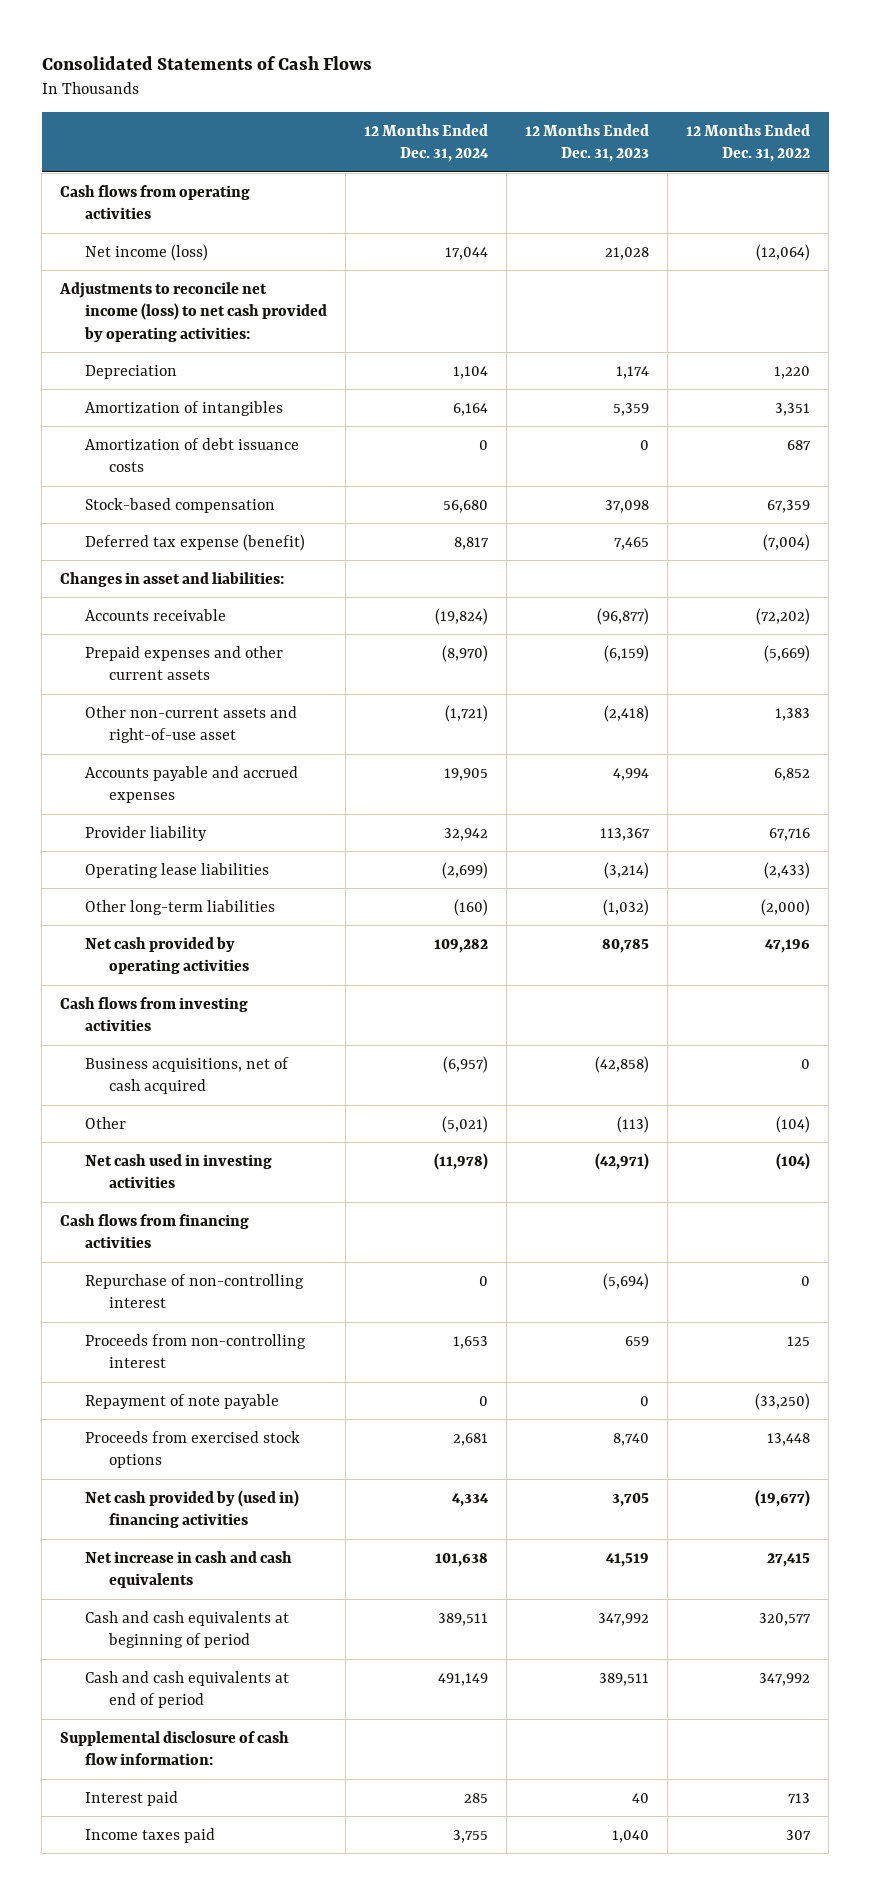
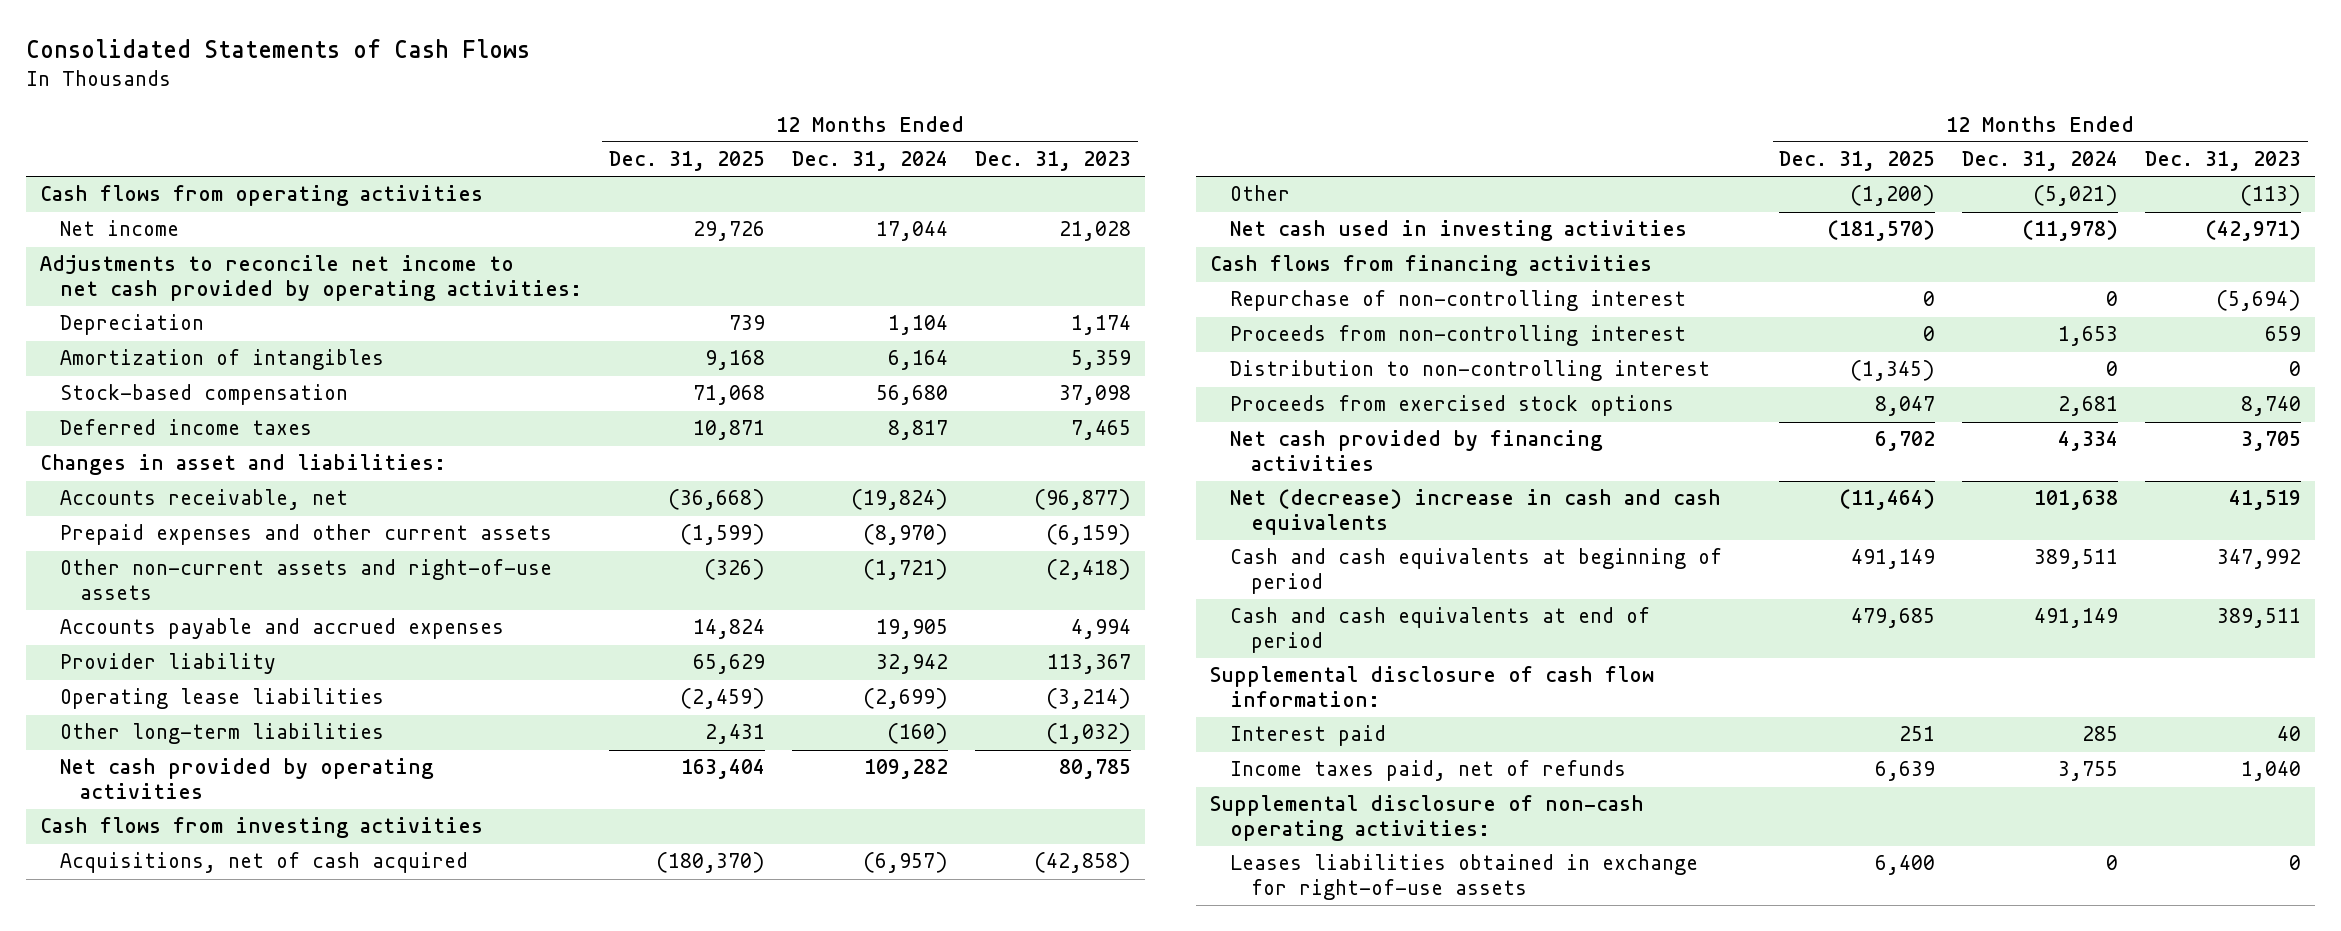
- | 12 Months Ended Dec. 31, 2024 | 12 Months Ended Dec. 31, 2023 | 12 Months Ended Dec. 31, 2022
+ | 12 Months Ended Dec. 31, 2025 | 12 Months Ended Dec. 31, 2024 | 12 Months Ended Dec. 31, 2023
- Net income (loss) | 17,044 | 21,028 | (12,064)
- Adjustments to reconcile net income (loss) to net cash provided by operating activities:
+ Net income | 29,726 | 17,044 | 21,028
+ Adjustments to reconcile net income to net cash provided by operating activities:
- Amortization of debt issuance costs | 0 | 0 | 687
- Deferred tax expense (benefit) | 8,817 | 7,465 | (7,004)
+ Deferred income taxes | 10,871 | 8,817 | 7,465
- Accounts receivable | (19,824) | (96,877) | (72,202)
+ Accounts receivable, net | (36,668) | (19,824) | (96,877)
- Other non-current assets and right-of-use asset | (1,721) | (2,418) | 1,383
+ Other non-current assets and right-of-use assets | (326) | (1,721) | (2,418)
- Business acquisitions, net of cash acquired | (6,957) | (42,858) | 0
+ Acquisitions, net of cash acquired | (180,370) | (6,957) | (42,858)
- Repayment of note payable | 0 | 0 | (33,250)
+ Distribution to non-controlling interest | (1,345) | 0 | 0
- Net cash provided by (used in) financing activities | 4,334 | 3,705 | (19,677)
- Net increase in cash and cash equivalents | 101,638 | 41,519 | 27,415
+ Net cash provided by financing activities | 6,702 | 4,334 | 3,705
+ Net (decrease) increase in cash and cash equivalents | (11,464) | 101,638 | 41,519
- Income taxes paid | 3,755 | 1,040 | 307
+ Income taxes paid, net of refunds | 6,639 | 3,755 | 1,040
+ Supplemental disclosure of non-cash operating activities:
+ Leases liabilities obtained in exchange for right-of-use assets | 6,400 | 0 | 0

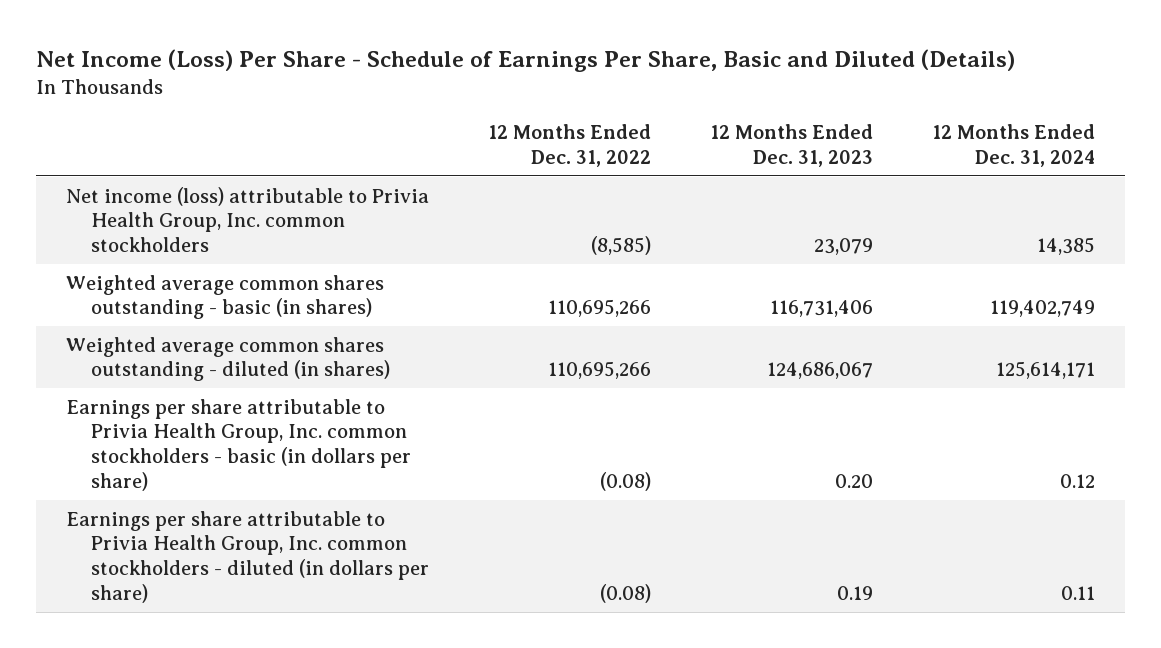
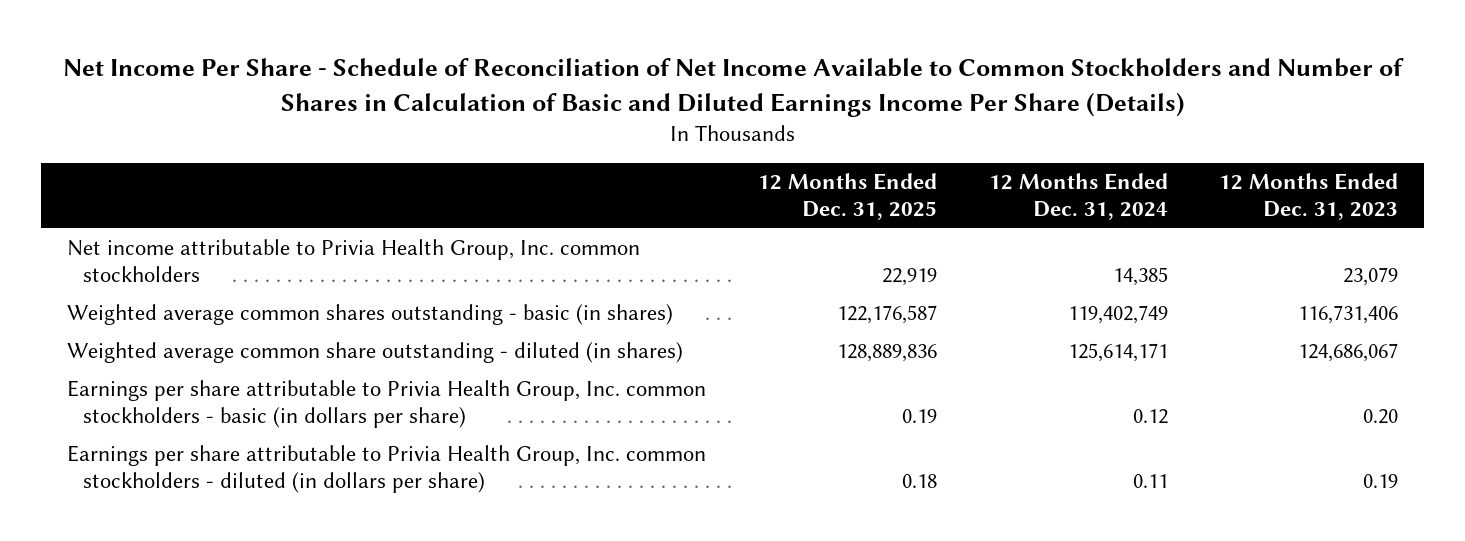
- Net Income (Loss) Per Share - Schedule of Earnings Per Share, Basic and Diluted (Details)
+ Net Income Per Share - Schedule of Reconciliation of Net Income Available to Common Stockholders and Number of Shares in Calculation of Basic and Diluted Earnings Income Per Share (Details)
- | 12 Months Ended Dec. 31, 2022 | 12 Months Ended Dec. 31, 2023 | 12 Months Ended Dec. 31, 2024
+ | 12 Months Ended Dec. 31, 2025 | 12 Months Ended Dec. 31, 2024 | 12 Months Ended Dec. 31, 2023
- Net income (loss) attributable to Privia Health Group, Inc. common stockholders | (8,585) | 23,079 | 14,385
+ Net income attributable to Privia Health Group, Inc. common stockholders | 22,919 | 14,385 | 23,079
- Weighted average common shares outstanding - diluted (in shares) | 110,695,266 | 124,686,067 | 125,614,171
+ Weighted average common share outstanding - diluted (in shares) | 128,889,836 | 125,614,171 | 124,686,067

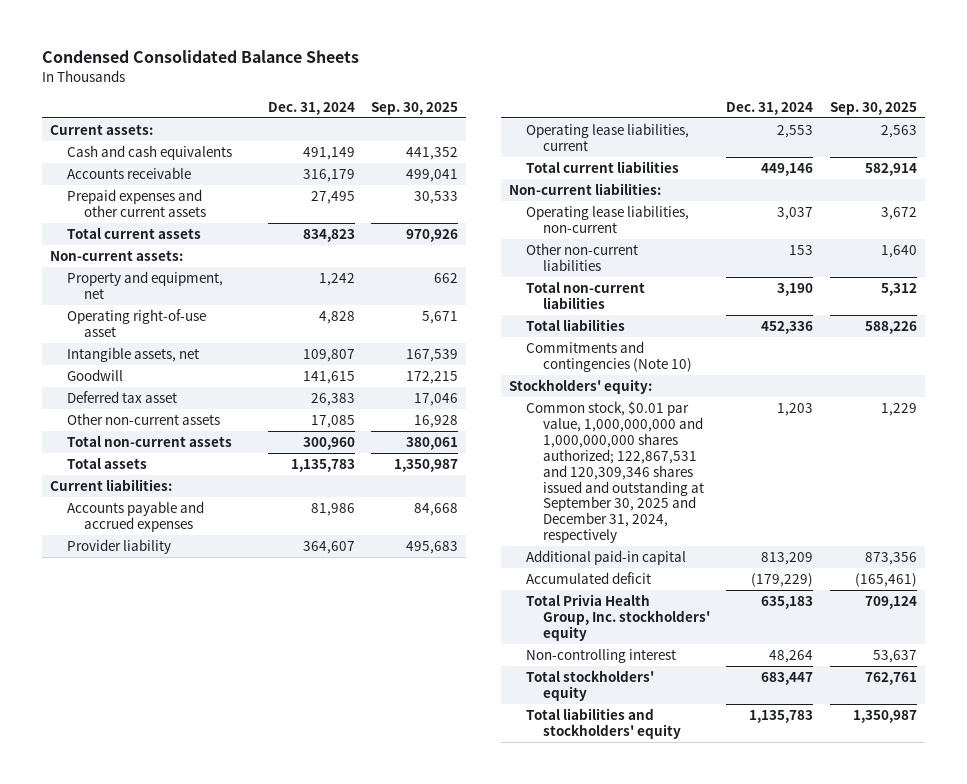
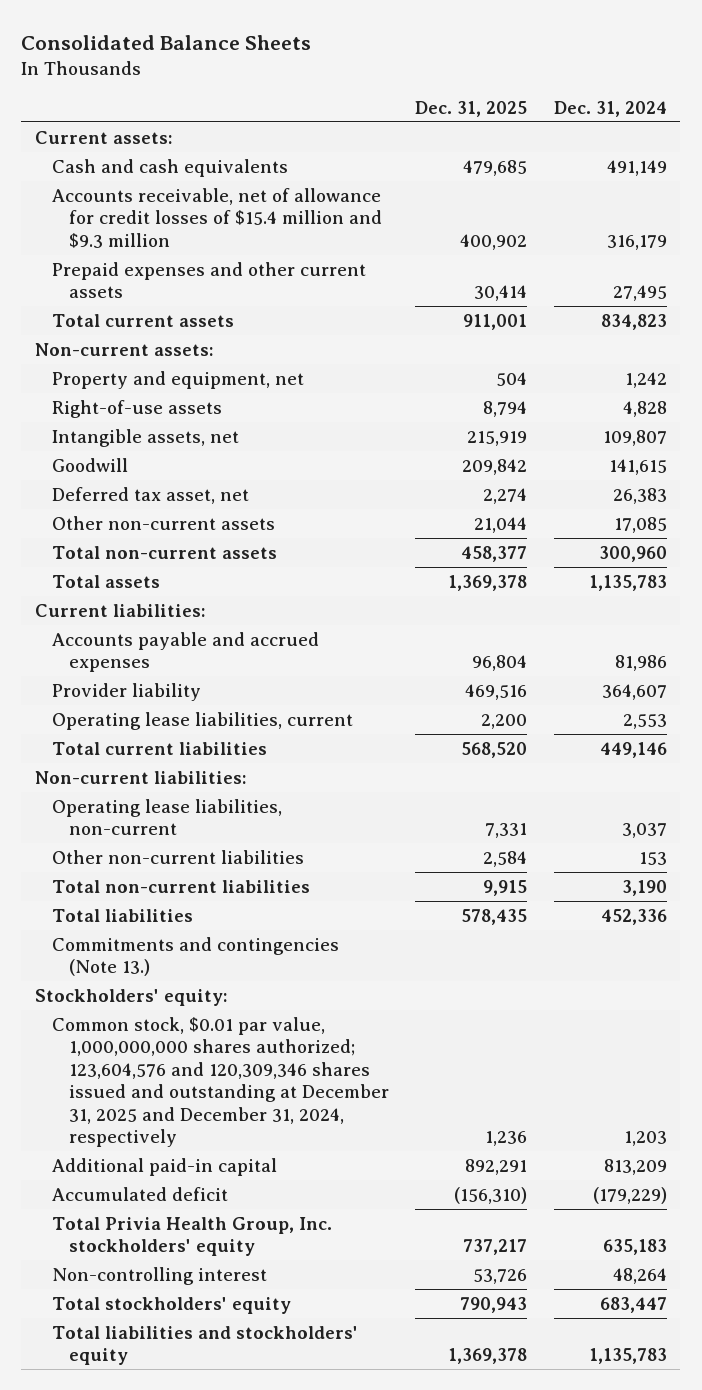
- Condensed Consolidated Balance Sheets
+ Consolidated Balance Sheets
- | Dec. 31, 2024 | Sep. 30, 2025
+ | Dec. 31, 2025 | Dec. 31, 2024
- Accounts receivable | 316,179 | 499,041
+ Accounts receivable, net of allowance for credit losses of $15.4 million and $9.3 million | 400,902 | 316,179
- Operating right-of-use asset | 4,828 | 5,671
+ Right-of-use assets | 8,794 | 4,828
- Deferred tax asset | 26,383 | 17,046
+ Deferred tax asset, net | 2,274 | 26,383
- Commitments and contingencies (Note 10)
+ Commitments and contingencies (Note 13.)
- Common stock, $0.01 par value, 1,000,000,000 and 1,000,000,000 shares authorized; 122,867,531 and 120,309,346 shares issued and outstanding at September 30, 2025 and December 31, 2024, respectively | 1,203 | 1,229
+ Common stock, $0.01 par value, 1,000,000,000 shares authorized; 123,604,576 and 120,309,346 shares issued and outstanding at December 31, 2025 and December 31, 2024, respectively | 1,236 | 1,203

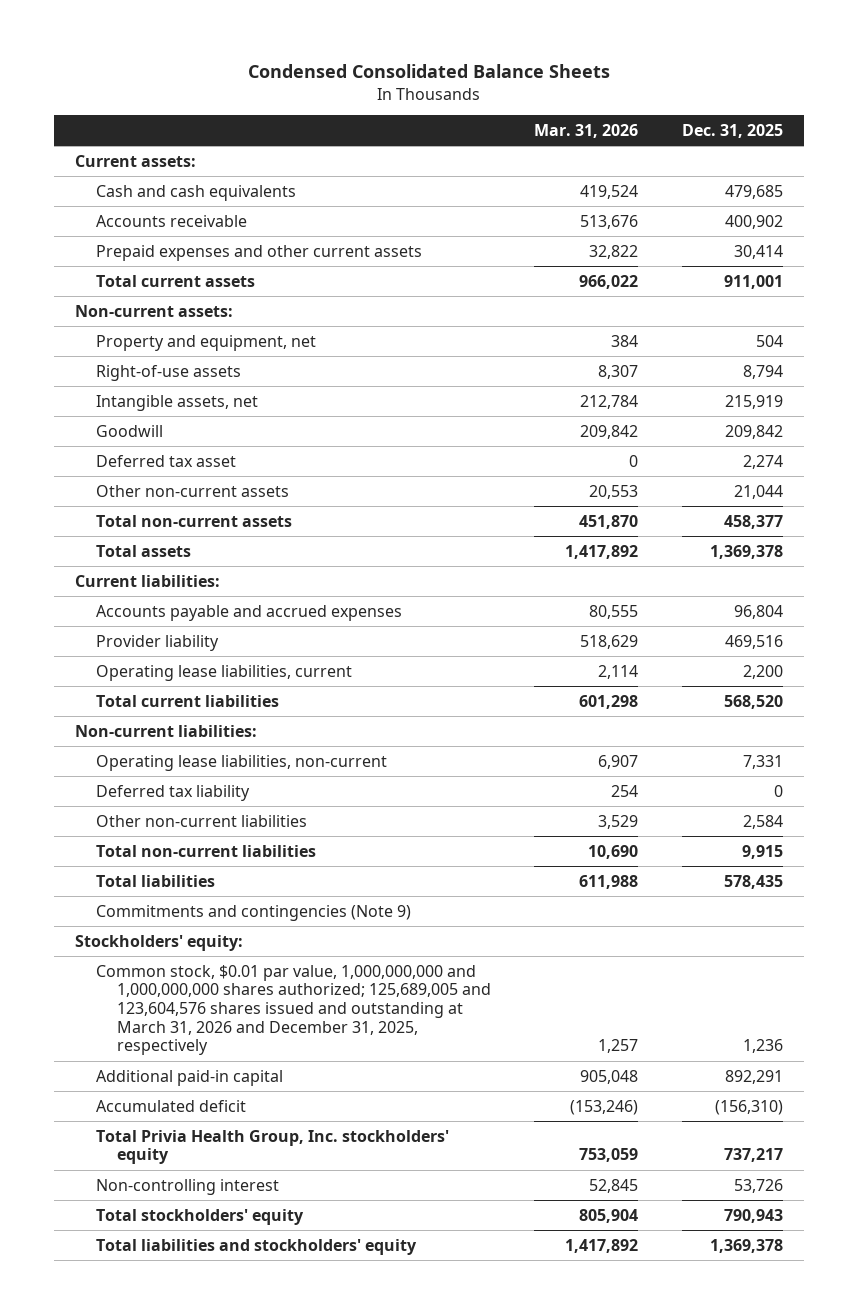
- Consolidated Balance Sheets
+ Condensed Consolidated Balance Sheets
- | Dec. 31, 2025 | Dec. 31, 2024
+ | Mar. 31, 2026 | Dec. 31, 2025
- Accounts receivable, net of allowance for credit losses of $15.4 million and $9.3 million | 400,902 | 316,179
+ Accounts receivable | 513,676 | 400,902
- Deferred tax asset, net | 2,274 | 26,383
+ Deferred tax asset | 0 | 2,274
+ Deferred tax liability | 254 | 0
- Commitments and contingencies (Note 13.)
+ Commitments and contingencies (Note 9)
- Common stock, $0.01 par value, 1,000,000,000 shares authorized; 123,604,576 and 120,309,346 shares issued and outstanding at December 31, 2025 and December 31, 2024, respectively | 1,236 | 1,203
+ Common stock, $0.01 par value, 1,000,000,000 and 1,000,000,000 shares authorized; 125,689,005 and 123,604,576 shares issued and outstanding at March 31, 2026 and December 31, 2025, respectively | 1,257 | 1,236

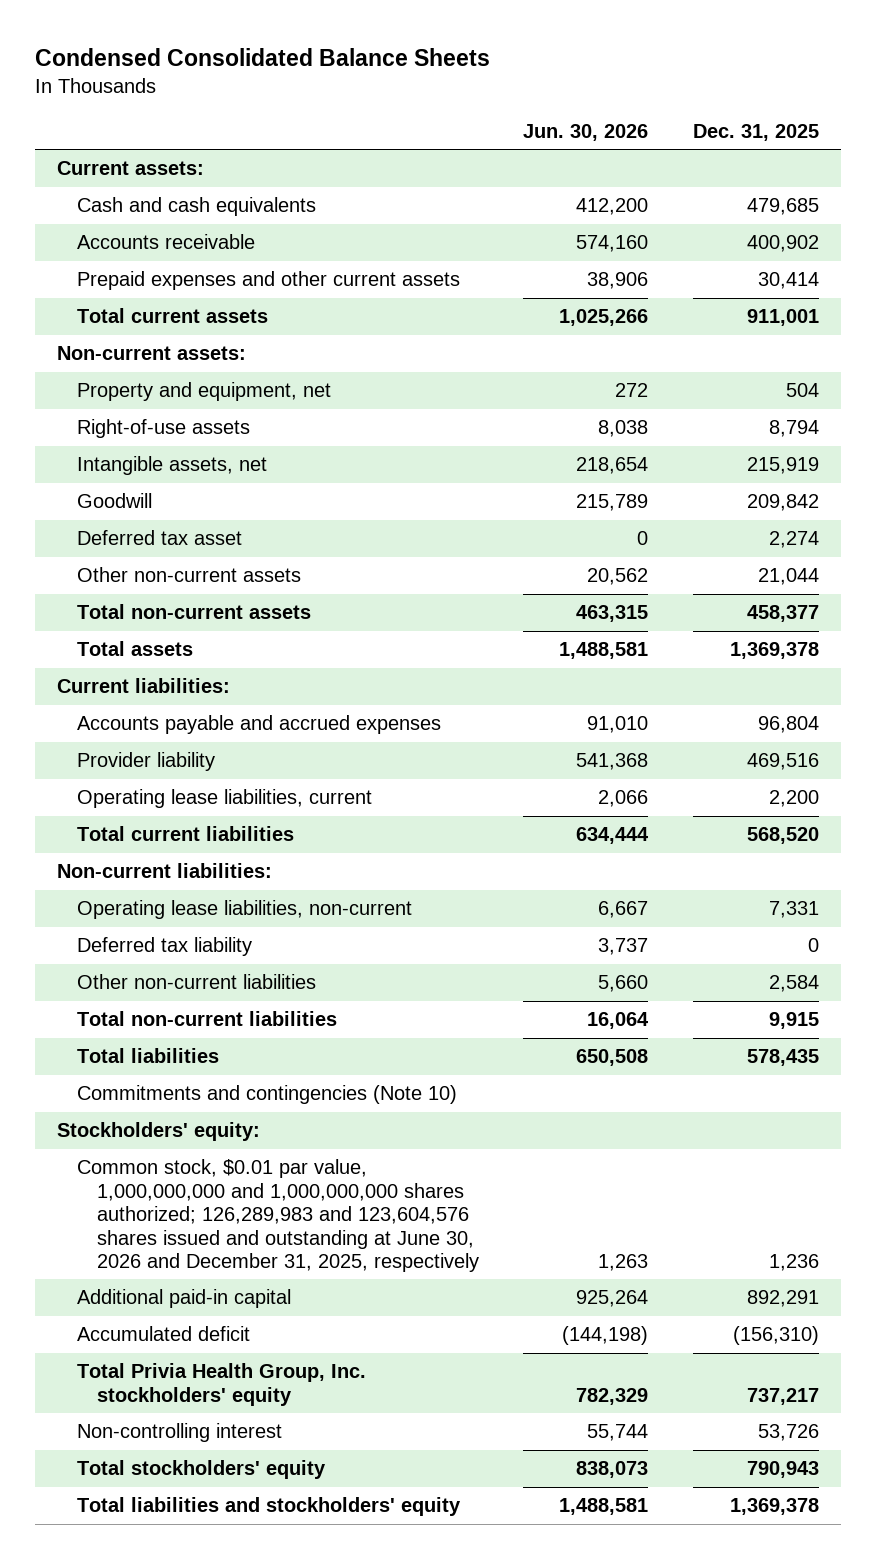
- | Mar. 31, 2026 | Dec. 31, 2025
+ | Jun. 30, 2026 | Dec. 31, 2025
- Commitments and contingencies (Note 9)
+ Commitments and contingencies (Note 10)
- Common stock, $0.01 par value, 1,000,000,000 and 1,000,000,000 shares authorized; 125,689,005 and 123,604,576 shares issued and outstanding at March 31, 2026 and December 31, 2025, respectively | 1,257 | 1,236
+ Common stock, $0.01 par value, 1,000,000,000 and 1,000,000,000 shares authorized; 126,289,983 and 123,604,576 shares issued and outstanding at June 30, 2026 and December 31, 2025, respectively | 1,263 | 1,236

